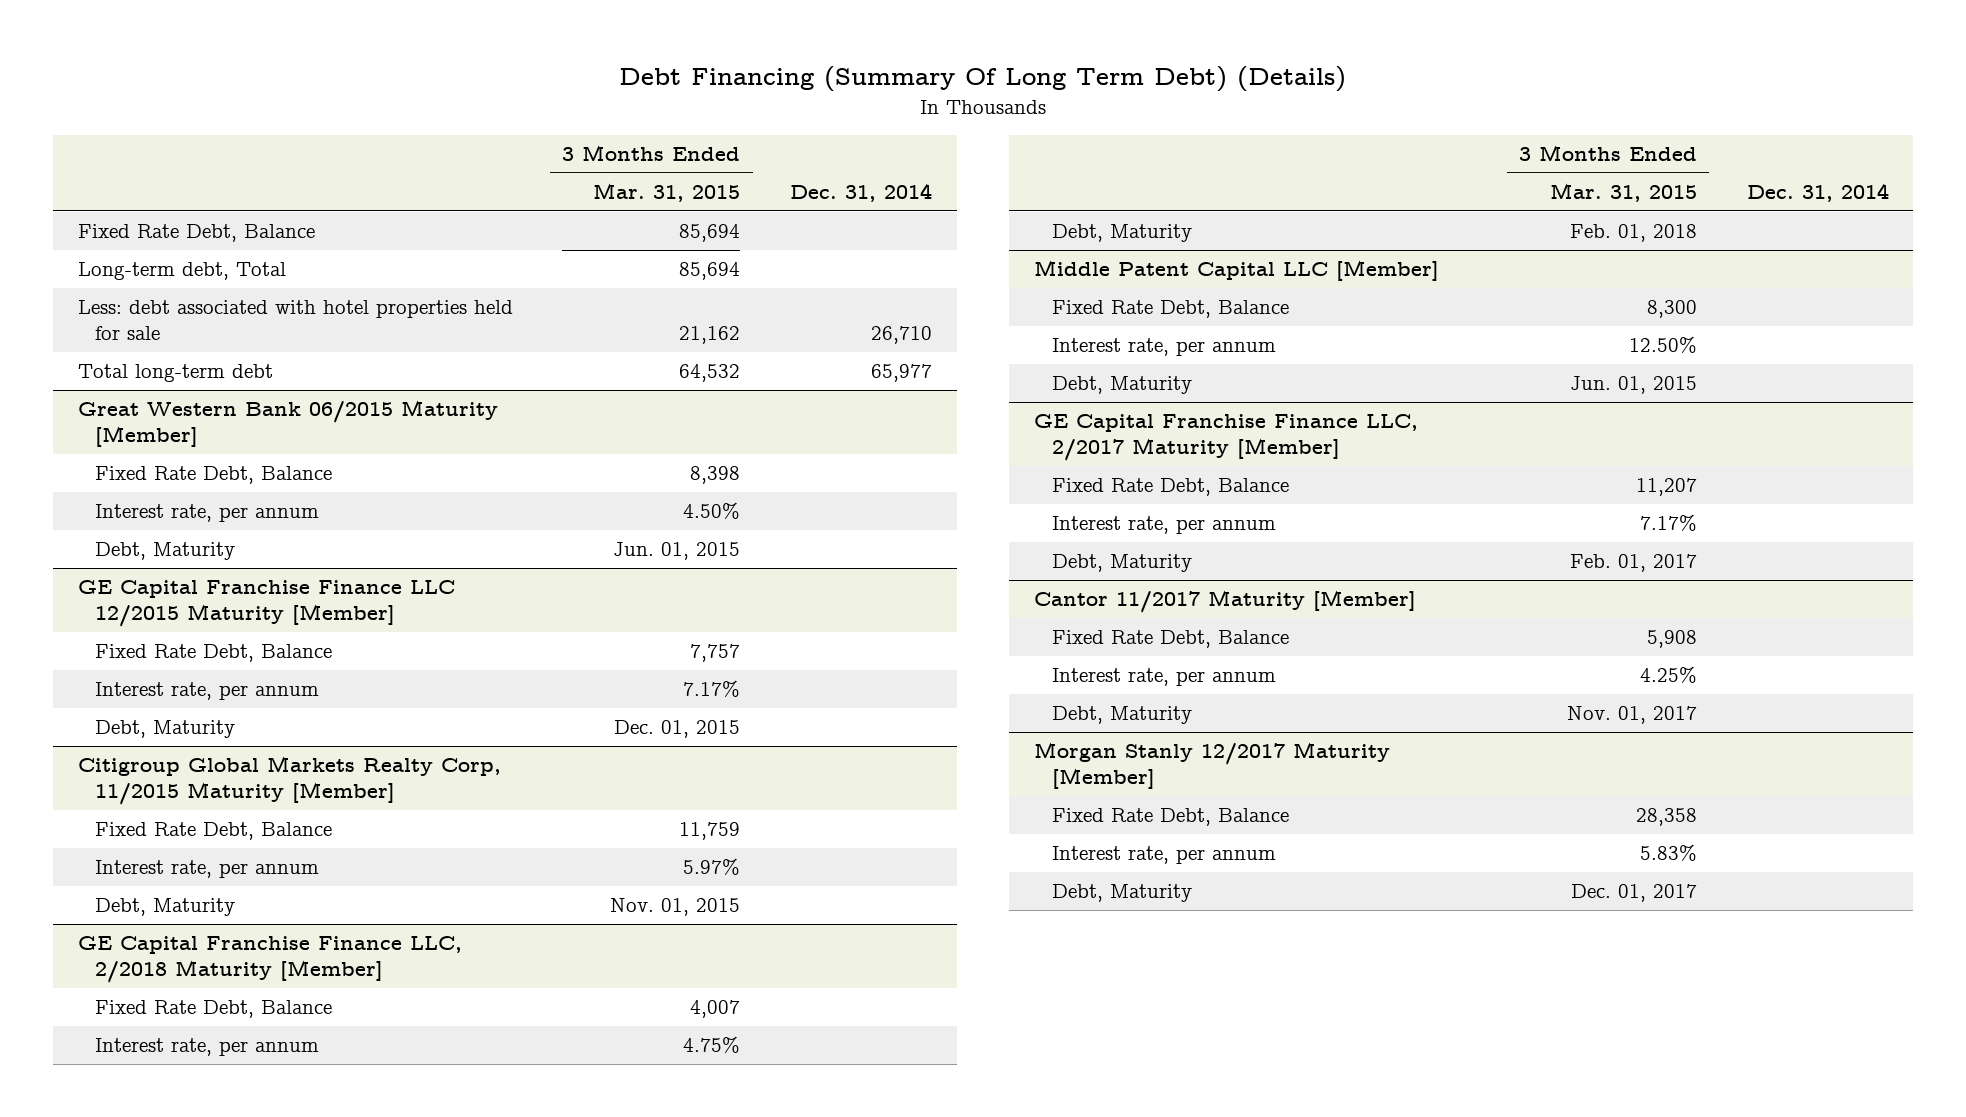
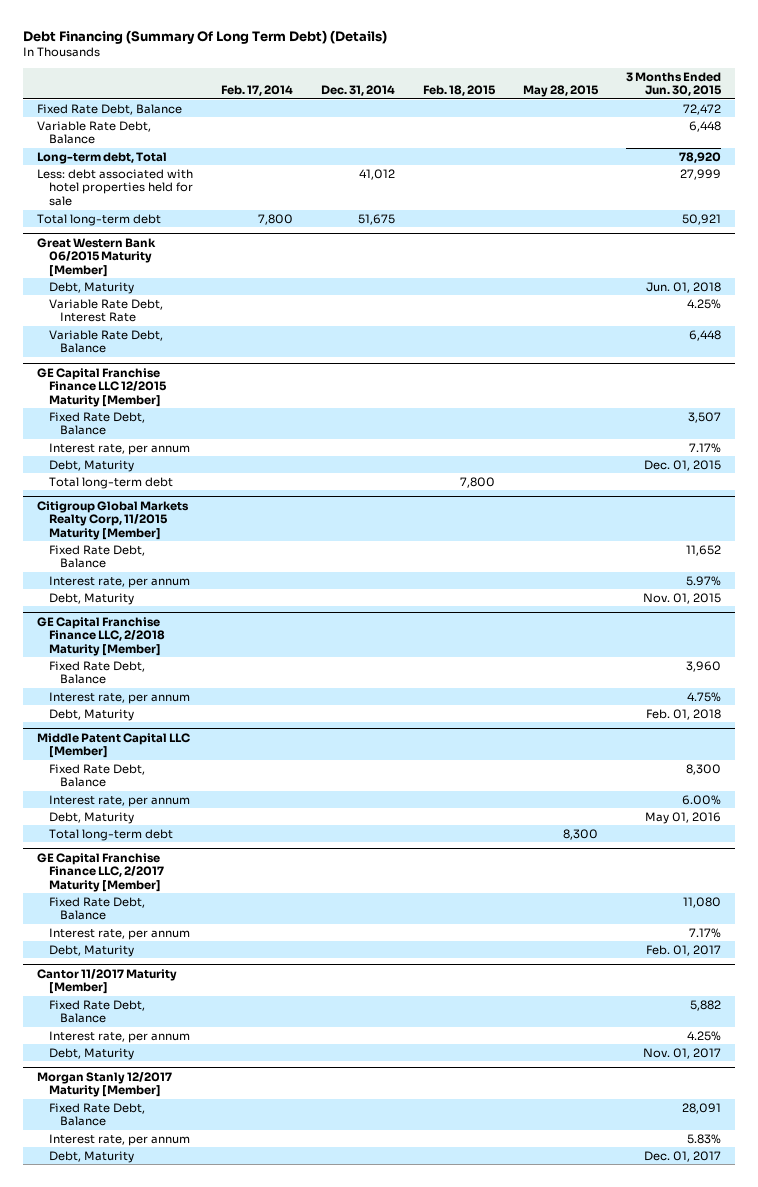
- | 3 Months Ended Mar. 31, 2015 | Dec. 31, 2014
+ | Feb. 17, 2014 | Dec. 31, 2014 | Feb. 18, 2015 | May 28, 2015 | 3 Months Ended Jun. 30, 2015
+ Variable Rate Debt, Balance | | | | | 6,448
- Less: debt associated with hotel properties held for sale | 21,162 | 26,710
- Total long-term debt | 64,532 | 65,977
+ Less: debt associated with hotel properties held for sale | | 41,012 | | | 27,999
+ Total long-term debt | 7,800 | 51,675 | | | 50,921
@ Great Western Bank 06/2015 Maturity [Member]
- Fixed Rate Debt, Balance | 8,398 |
- Interest rate, per annum | 4.50% |
+ Variable Rate Debt, Interest Rate | | | | | 4.25%
+ Variable Rate Debt, Balance | | | | | 6,448
@ GE Capital Franchise Finance LLC 12/2015 Maturity [Member]
+ Total long-term debt | | | 7,800 | |
@ Middle Patent Capital LLC [Member]
+ Total long-term debt | | | | 8,300 |

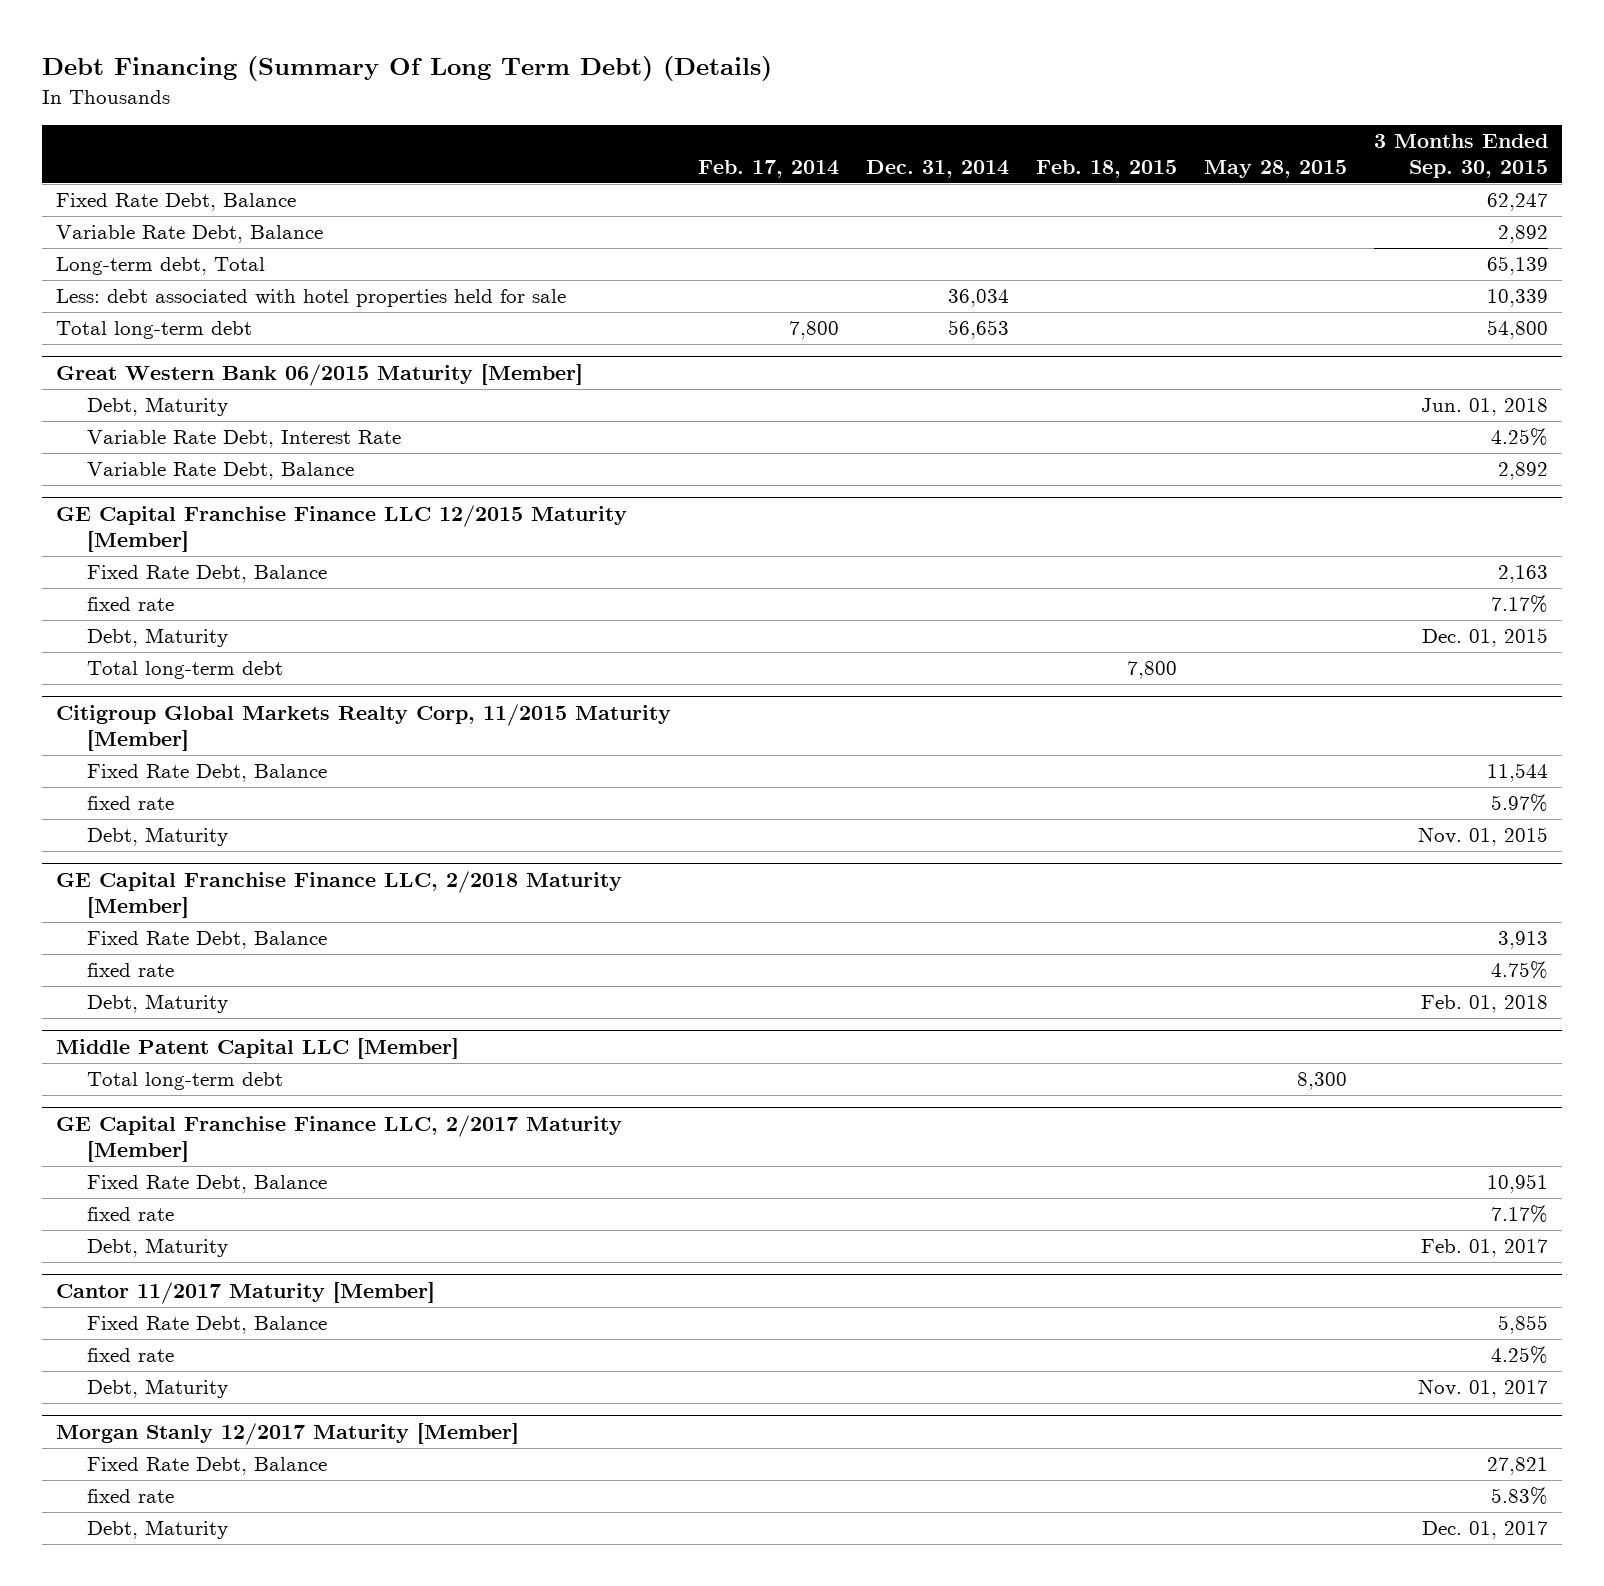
- | Feb. 17, 2014 | Dec. 31, 2014 | Feb. 18, 2015 | May 28, 2015 | 3 Months Ended Jun. 30, 2015
+ | Feb. 17, 2014 | Dec. 31, 2014 | Feb. 18, 2015 | May 28, 2015 | 3 Months Ended Sep. 30, 2015
- Less: debt associated with hotel properties held for sale | | 41,012 | | | 27,999
- Total long-term debt | 7,800 | 51,675 | | | 50,921
+ Less: debt associated with hotel properties held for sale | | 36,034 | | | 10,339
+ Total long-term debt | 7,800 | 56,653 | | | 54,800
@ GE Capital Franchise Finance LLC 12/2015 Maturity [Member]
- Interest rate, per annum | | | | | 7.17%
+ fixed rate | | | | | 7.17%
@ Citigroup Global Markets Realty Corp, 11/2015 Maturity [Member]
- Interest rate, per annum | | | | | 5.97%
+ fixed rate | | | | | 5.97%
@ GE Capital Franchise Finance LLC, 2/2018 Maturity [Member]
- Interest rate, per annum | | | | | 4.75%
+ fixed rate | | | | | 4.75%
@ Middle Patent Capital LLC [Member]
- Fixed Rate Debt, Balance | | | | | 8,300
- Interest rate, per annum | | | | | 6.00%
- Debt, Maturity | | | | | May 01, 2016
@ GE Capital Franchise Finance LLC, 2/2017 Maturity [Member]
- Interest rate, per annum | | | | | 7.17%
+ fixed rate | | | | | 7.17%
@ Cantor 11/2017 Maturity [Member]
- Interest rate, per annum | | | | | 4.25%
+ fixed rate | | | | | 4.25%
@ Morgan Stanly 12/2017 Maturity [Member]
- Interest rate, per annum | | | | | 5.83%
+ fixed rate | | | | | 5.83%

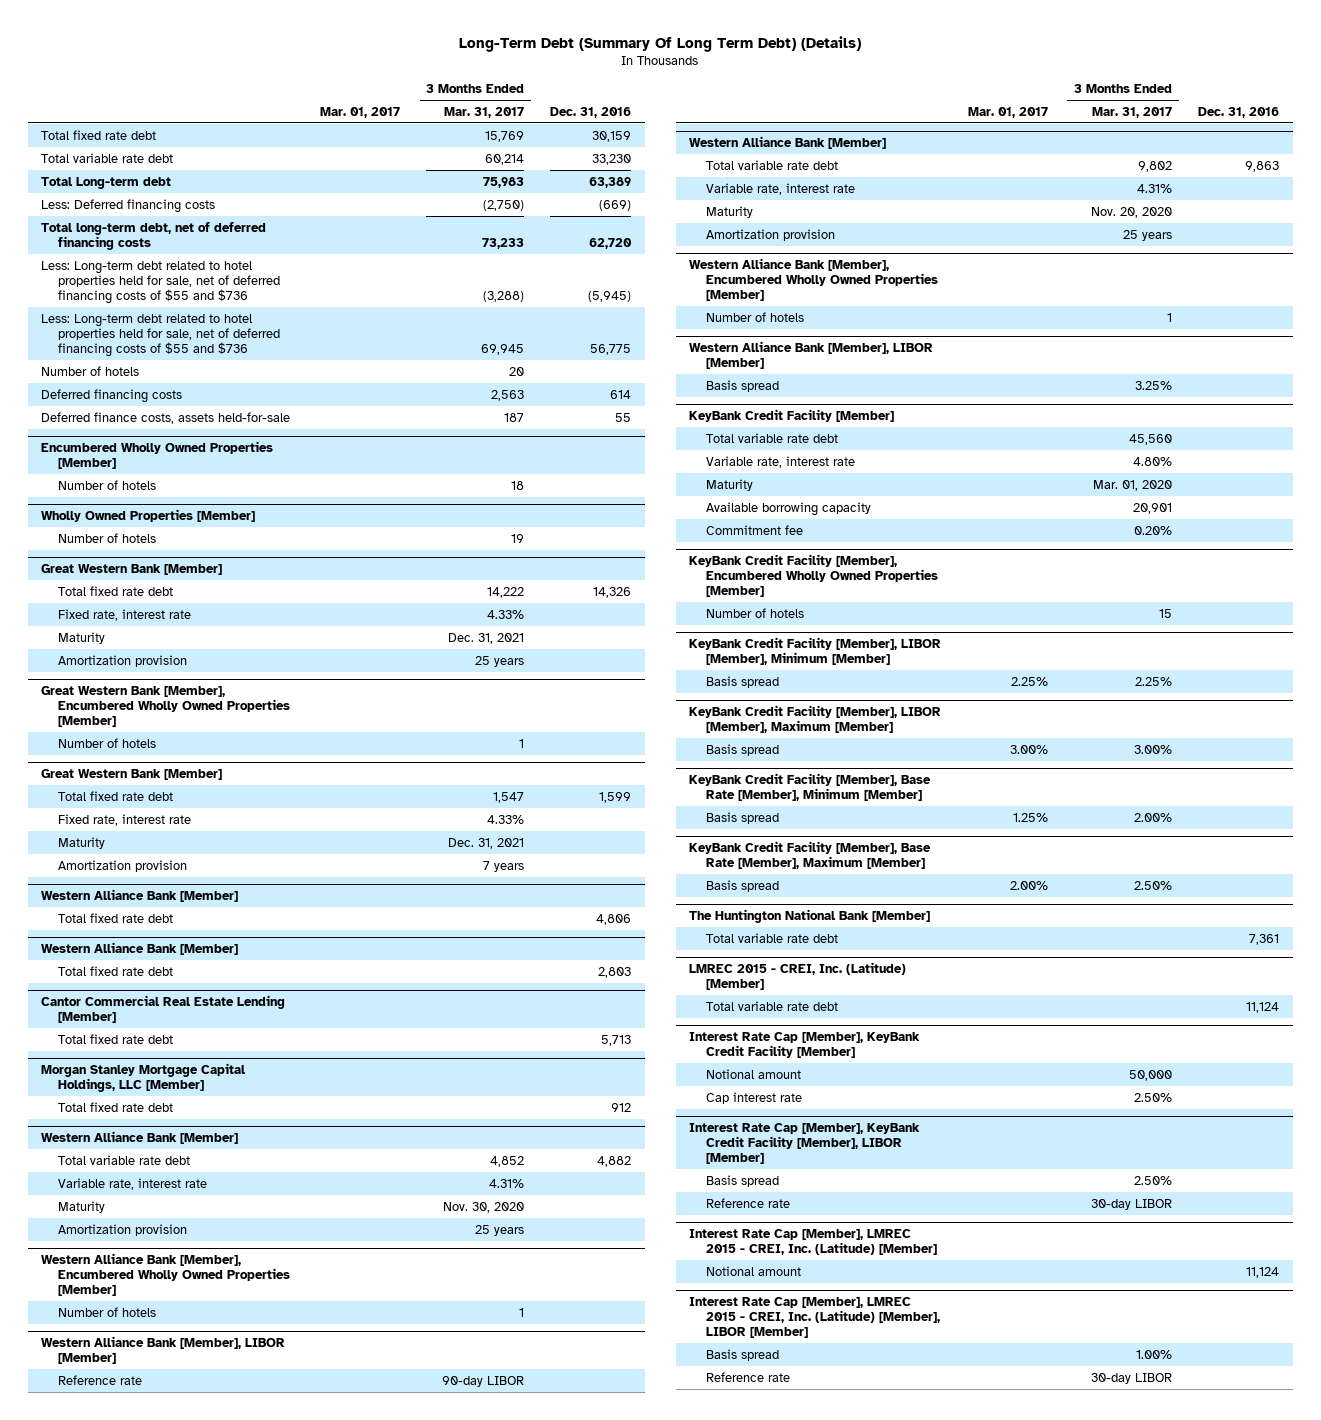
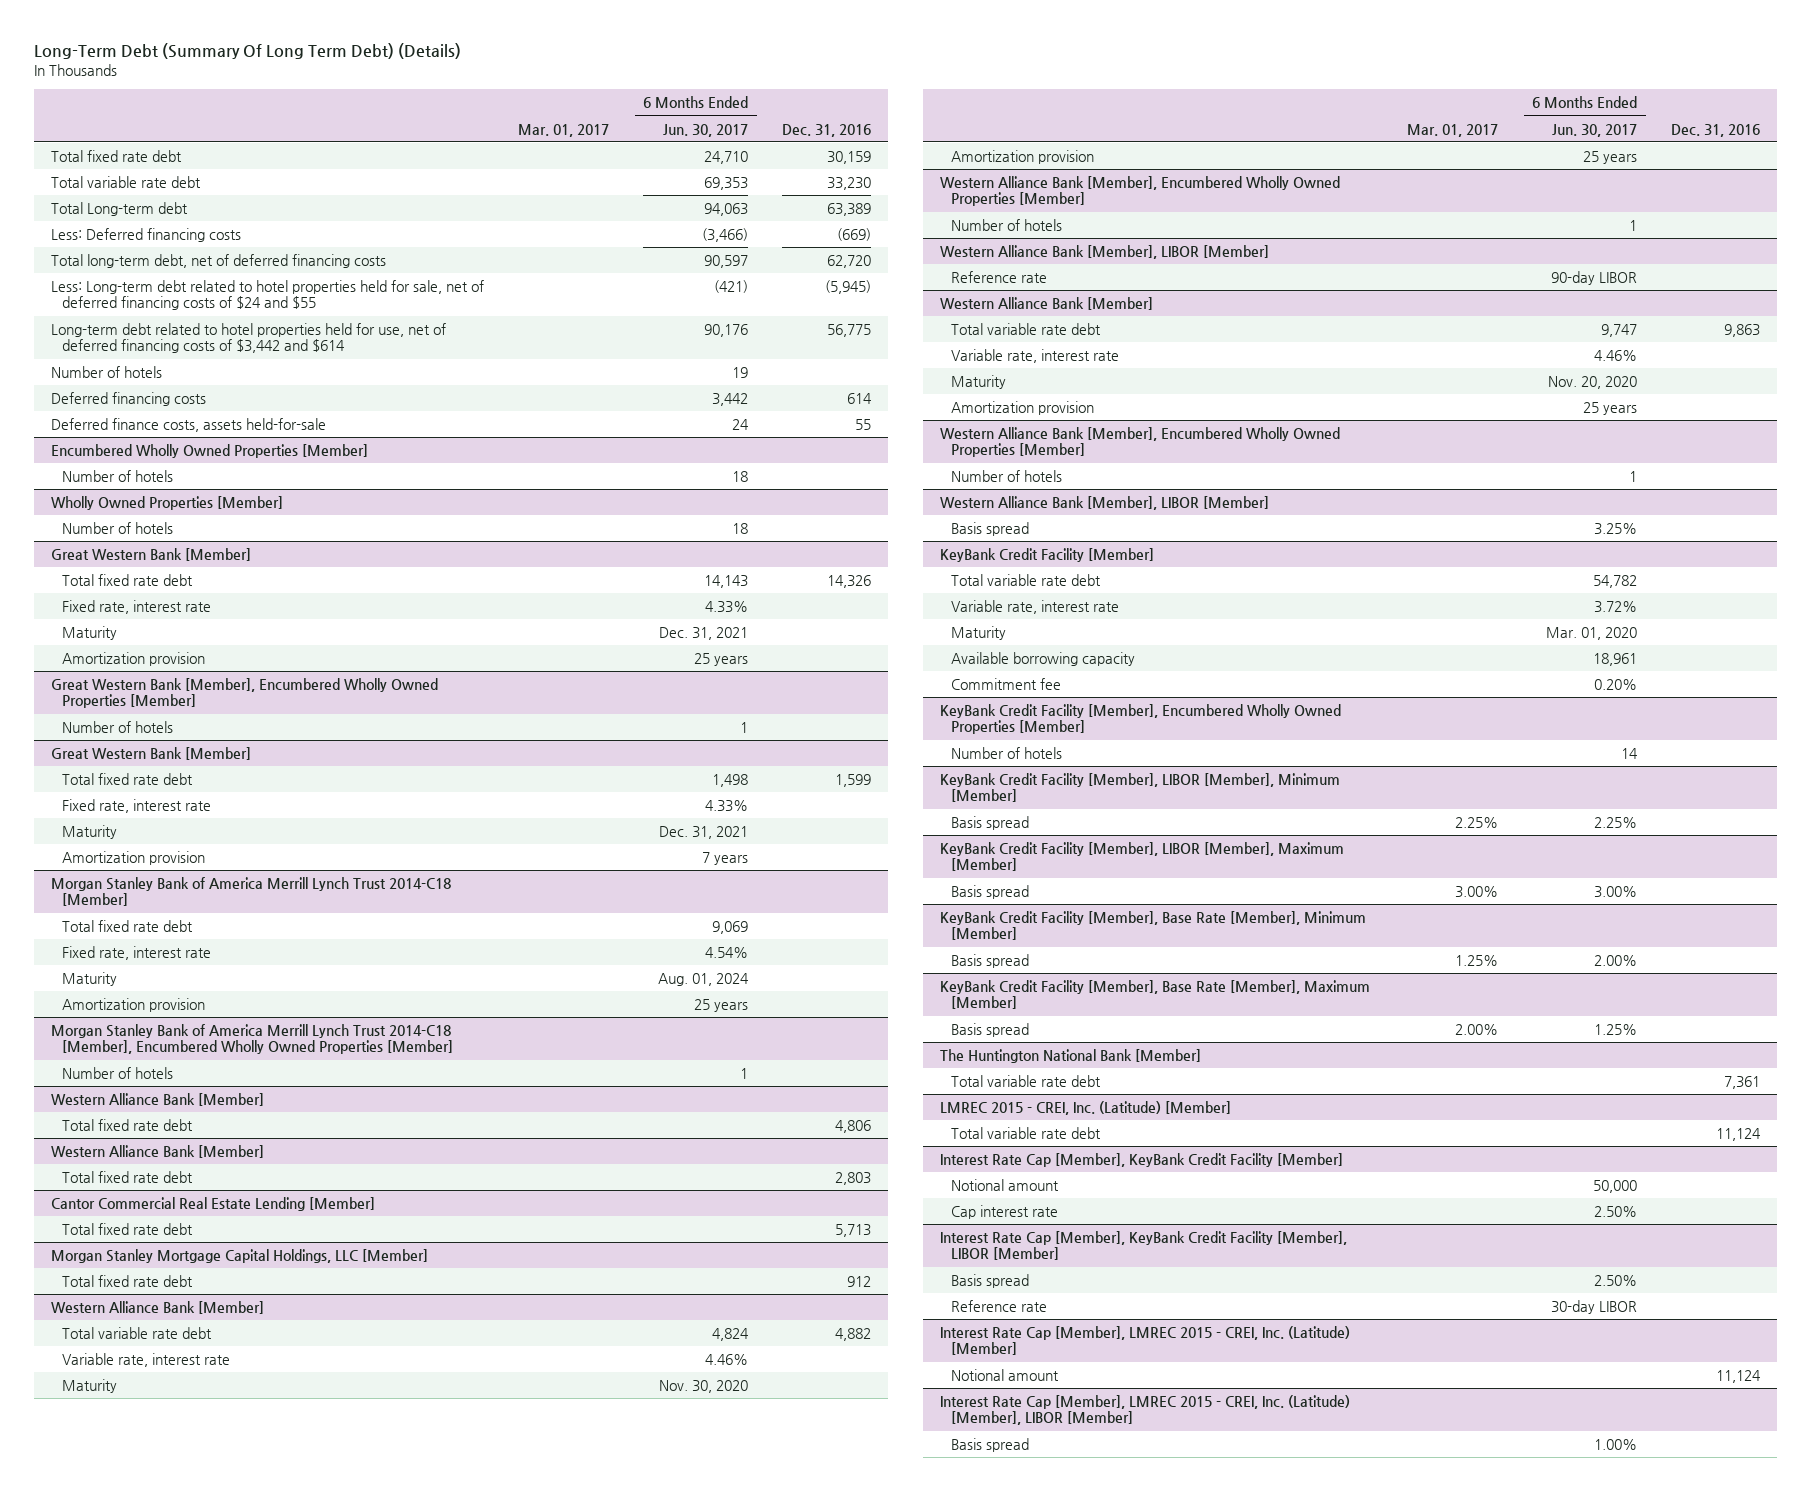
- | Mar. 01, 2017 | 3 Months Ended Mar. 31, 2017 | Dec. 31, 2016
+ | Mar. 01, 2017 | 6 Months Ended Jun. 30, 2017 | Dec. 31, 2016
- Less: Long-term debt related to hotel properties held for sale, net of deferred financing costs of $55 and $736 | | (3,288) | (5,945)
- Less: Long-term debt related to hotel properties held for sale, net of deferred financing costs of $55 and $736 | | 69,945 | 56,775
+ Less: Long-term debt related to hotel properties held for sale, net of deferred financing costs of $24 and $55 | | (421) | (5,945)
+ Long-term debt related to hotel properties held for use, net of deferred financing costs of $3,442 and $614 | | 90,176 | 56,775
+ Morgan Stanley Bank of America Merrill Lynch Trust 2014-C18 [Member]
+ Total fixed rate debt | | 9,069 |
+ Fixed rate, interest rate | | 4.54% |
+ Maturity | | Aug. 01, 2024 |
+ Amortization provision | | 25 years |
+ Morgan Stanley Bank of America Merrill Lynch Trust 2014-C18 [Member], Encumbered Wholly Owned Properties [Member]
+ Number of hotels | | 1 |
@ Interest Rate Cap [Member], LMREC 2015 - CREI, Inc. (Latitude) [Member], LIBOR [Member]
- Reference rate | | 30-day LIBOR |

